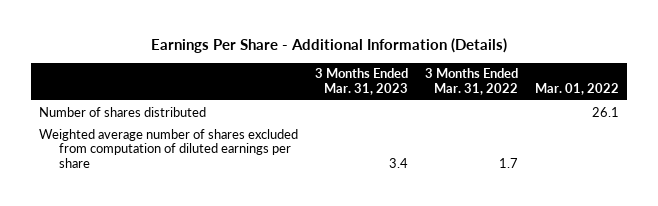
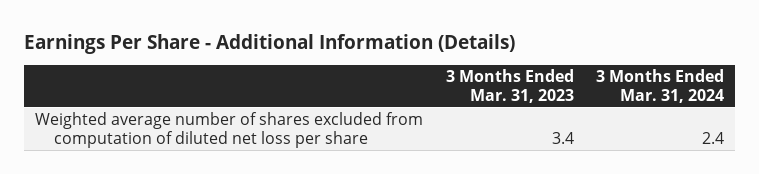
- | 3 Months Ended Mar. 31, 2023 | 3 Months Ended Mar. 31, 2022 | Mar. 01, 2022
+ | 3 Months Ended Mar. 31, 2023 | 3 Months Ended Mar. 31, 2024
- Number of shares distributed | | | 26.1
- Weighted average number of shares excluded from computation of diluted earnings per share | 3.4 | 1.7 |
+ Weighted average number of shares excluded from computation of diluted net loss per share | 3.4 | 2.4

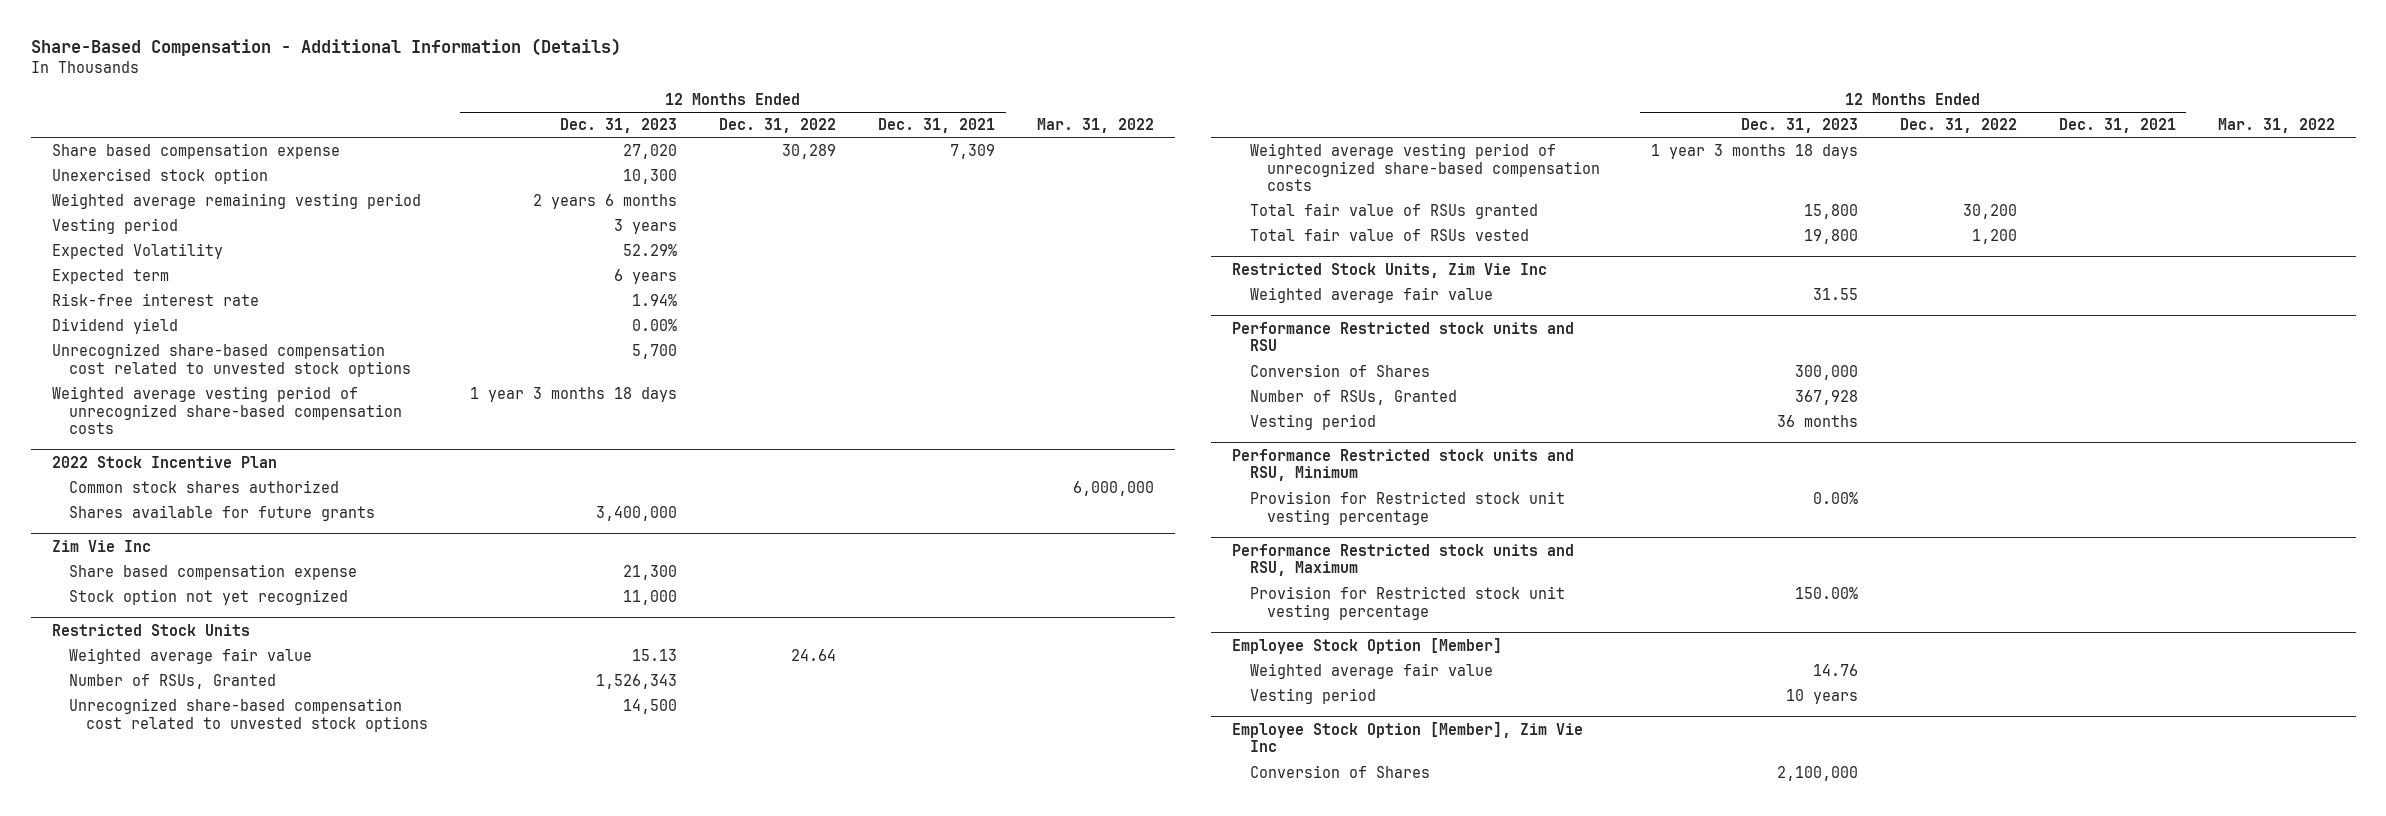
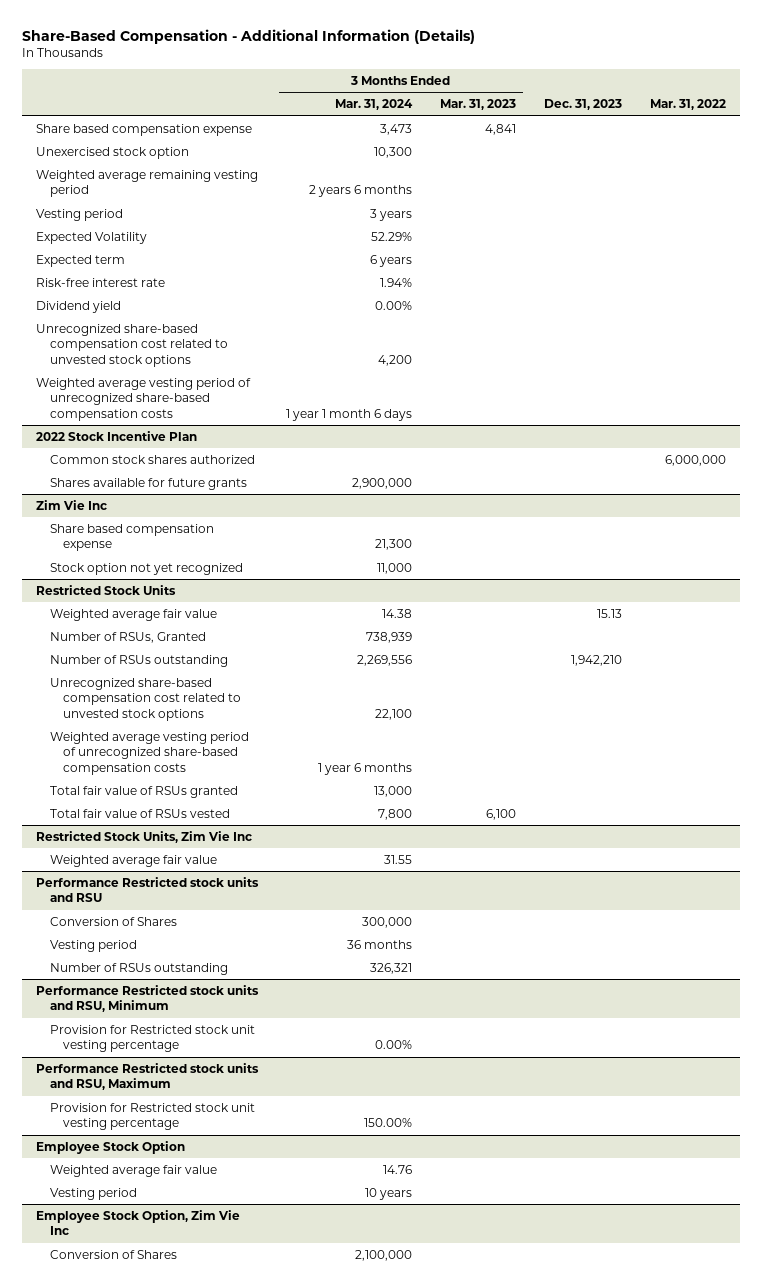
- | 12 Months Ended Dec. 31, 2023 | 12 Months Ended Dec. 31, 2022 | 12 Months Ended Dec. 31, 2021 | Mar. 31, 2022
+ | 3 Months Ended Mar. 31, 2024 | 3 Months Ended Mar. 31, 2023 | Dec. 31, 2023 | Mar. 31, 2022
@ Restricted Stock Units
+ Number of RSUs outstanding | 2,269,556 | | 1,942,210 |
@ Performance Restricted stock units and RSU
- Number of RSUs, Granted | 367,928 | | |
+ Number of RSUs outstanding | 326,321 | | |
- Employee Stock Option [Member]
+ Employee Stock Option
- Employee Stock Option [Member], Zim Vie Inc
+ Employee Stock Option, Zim Vie Inc

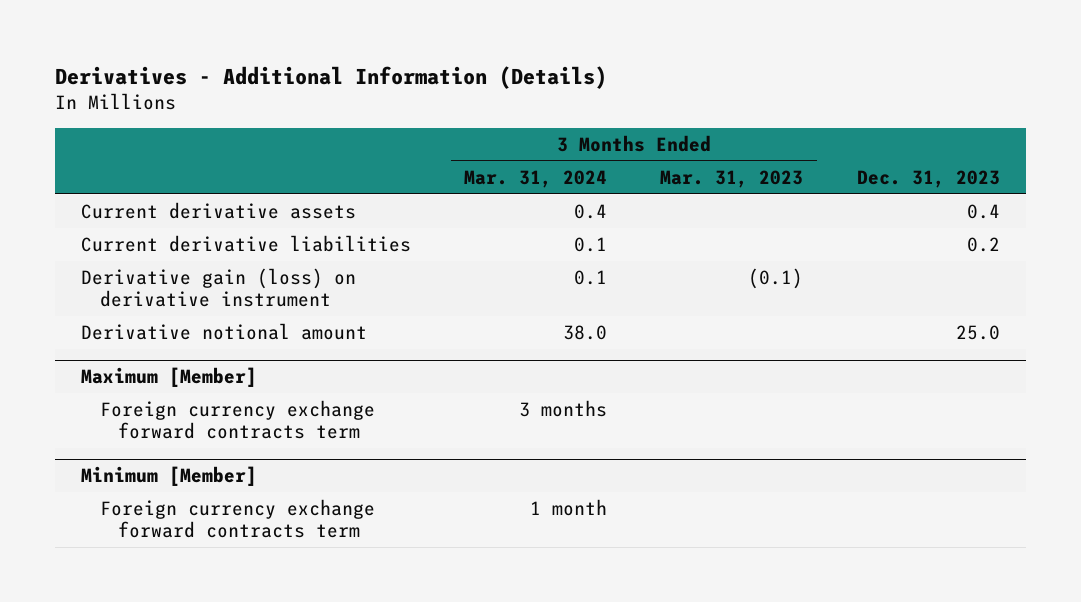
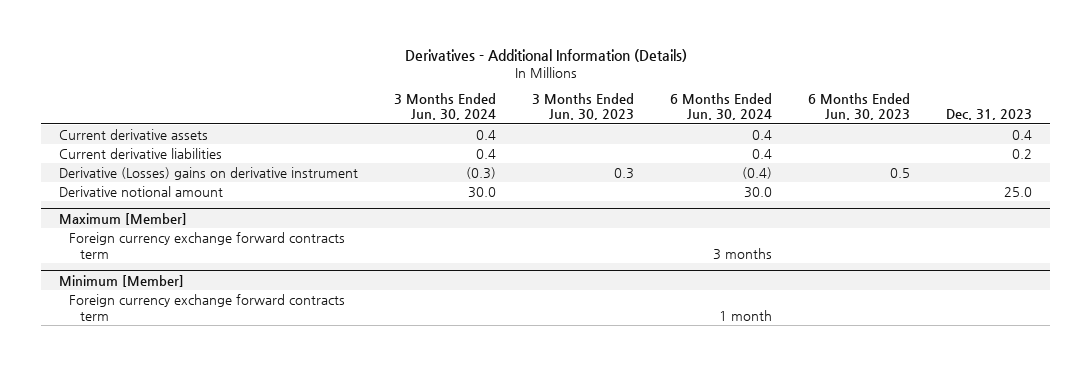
- | 3 Months Ended Mar. 31, 2024 | 3 Months Ended Mar. 31, 2023 | Dec. 31, 2023
+ | 3 Months Ended Jun. 30, 2024 | 3 Months Ended Jun. 30, 2023 | 6 Months Ended Jun. 30, 2024 | 6 Months Ended Jun. 30, 2023 | Dec. 31, 2023
- Derivative gain (loss) on derivative instrument | 0.1 | (0.1) |
+ Derivative (Losses) gains on derivative instrument | (0.3) | 0.3 | (0.4) | 0.5 |

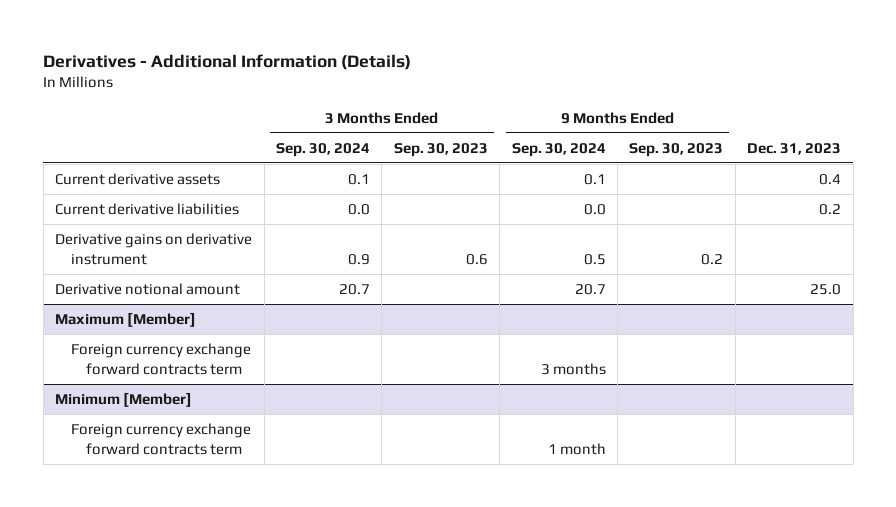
- | 3 Months Ended Jun. 30, 2024 | 3 Months Ended Jun. 30, 2023 | 6 Months Ended Jun. 30, 2024 | 6 Months Ended Jun. 30, 2023 | Dec. 31, 2023
+ | 3 Months Ended Sep. 30, 2024 | 3 Months Ended Sep. 30, 2023 | 9 Months Ended Sep. 30, 2024 | 9 Months Ended Sep. 30, 2023 | Dec. 31, 2023
- Derivative (Losses) gains on derivative instrument | (0.3) | 0.3 | (0.4) | 0.5 |
+ Derivative gains on derivative instrument | 0.9 | 0.6 | 0.5 | 0.2 |

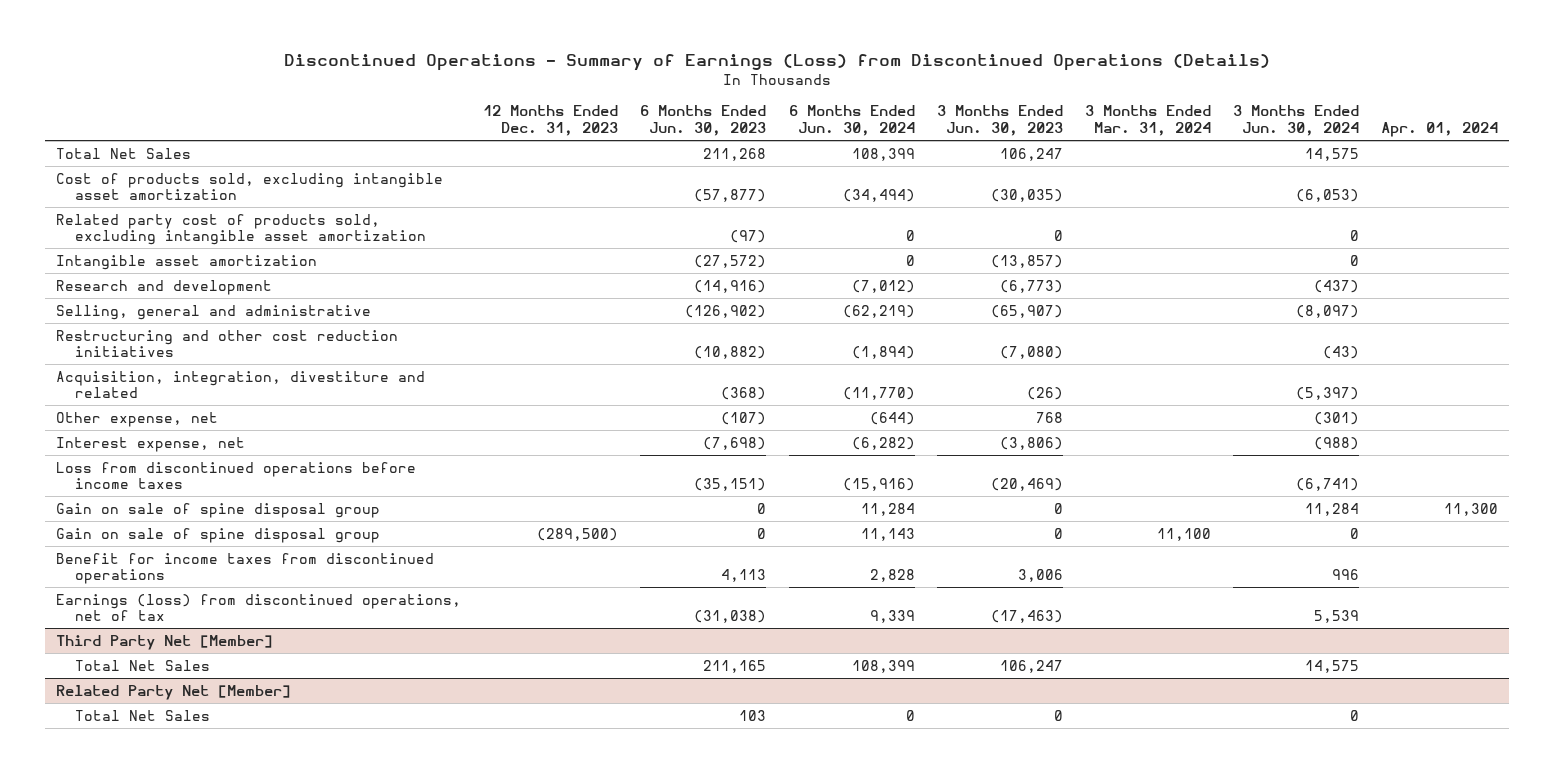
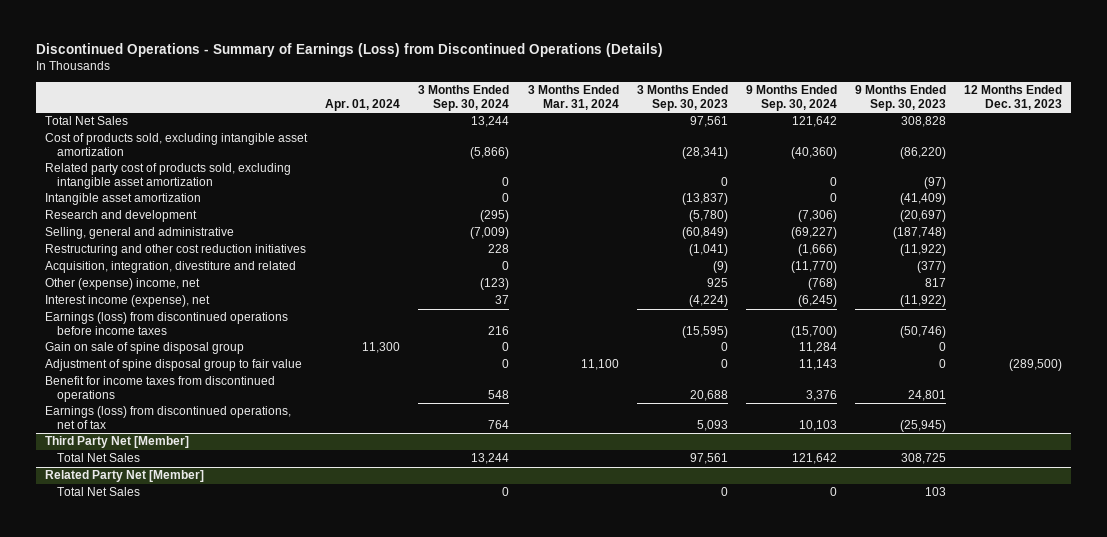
- | 12 Months Ended Dec. 31, 2023 | 6 Months Ended Jun. 30, 2023 | 6 Months Ended Jun. 30, 2024 | 3 Months Ended Jun. 30, 2023 | 3 Months Ended Mar. 31, 2024 | 3 Months Ended Jun. 30, 2024 | Apr. 01, 2024
+ | Apr. 01, 2024 | 3 Months Ended Sep. 30, 2024 | 3 Months Ended Mar. 31, 2024 | 3 Months Ended Sep. 30, 2023 | 9 Months Ended Sep. 30, 2024 | 9 Months Ended Sep. 30, 2023 | 12 Months Ended Dec. 31, 2023
- Other expense, net | | (107) | (644) | 768 | | (301) |
- Interest expense, net | | (7,698) | (6,282) | (3,806) | | (988) |
- Loss from discontinued operations before income taxes | | (35,151) | (15,916) | (20,469) | | (6,741) |
+ Other (expense) income, net | | (123) | | 925 | (768) | 817 |
+ Interest income (expense), net | | 37 | | (4,224) | (6,245) | (11,922) |
+ Earnings (loss) from discontinued operations before income taxes | | 216 | | (15,595) | (15,700) | (50,746) |
- Gain on sale of spine disposal group | (289,500) | 0 | 11,143 | 0 | 11,100 | 0 |
+ Adjustment of spine disposal group to fair value | | 0 | 11,100 | 0 | 11,143 | 0 | (289,500)

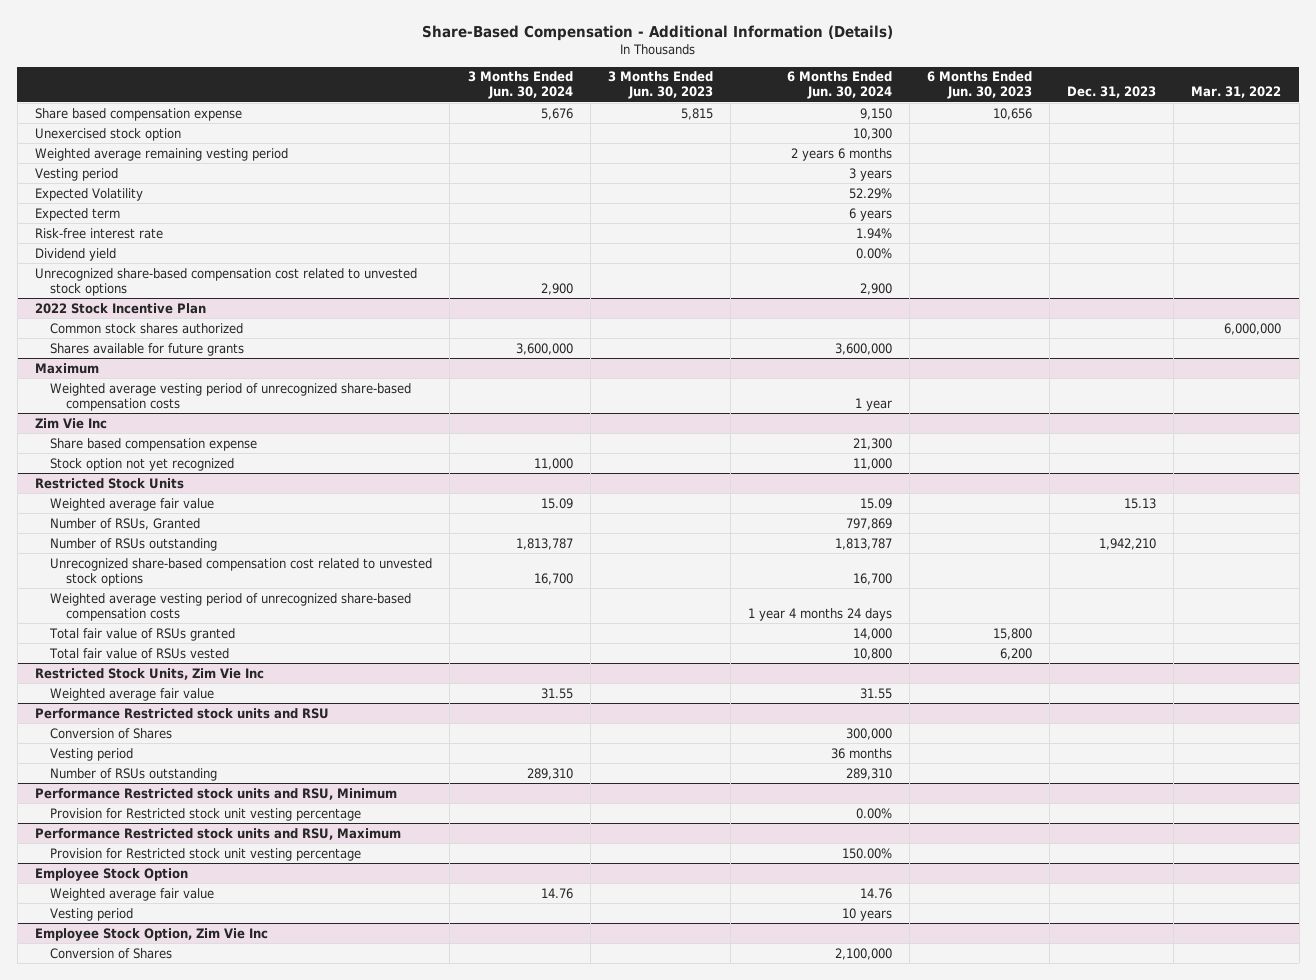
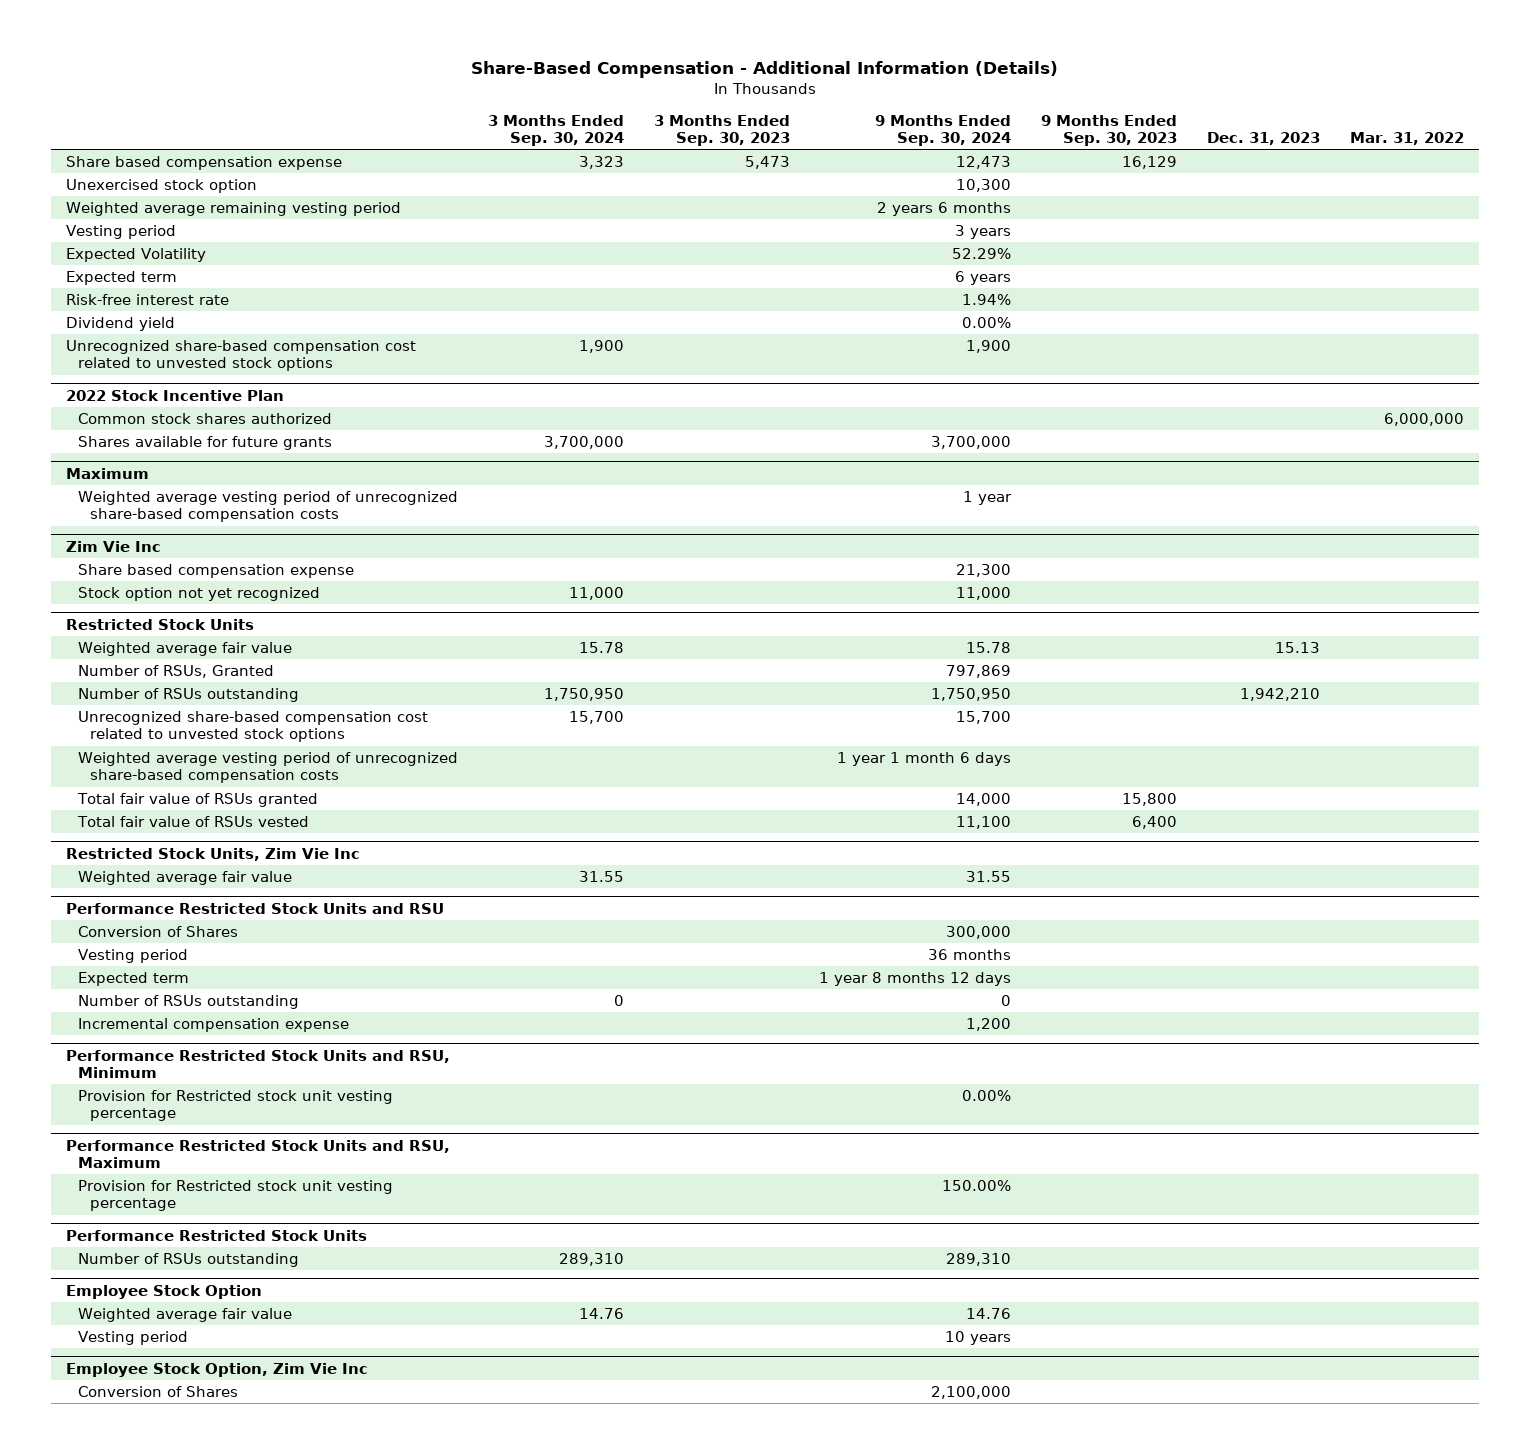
- | 3 Months Ended Jun. 30, 2024 | 3 Months Ended Jun. 30, 2023 | 6 Months Ended Jun. 30, 2024 | 6 Months Ended Jun. 30, 2023 | Dec. 31, 2023 | Mar. 31, 2022
+ | 3 Months Ended Sep. 30, 2024 | 3 Months Ended Sep. 30, 2023 | 9 Months Ended Sep. 30, 2024 | 9 Months Ended Sep. 30, 2023 | Dec. 31, 2023 | Mar. 31, 2022
- Performance Restricted stock units and RSU
+ Performance Restricted Stock Units and RSU
+ Expected term | | | 1 year 8 months 12 days | | |
- Performance Restricted stock units and RSU, Minimum
+ Incremental compensation expense | | | 1,200 | | |
+ Performance Restricted Stock Units and RSU, Minimum
- Performance Restricted stock units and RSU, Maximum
+ Performance Restricted Stock Units and RSU, Maximum
+ Performance Restricted Stock Units
+ Number of RSUs outstanding | 289,310 | | 289,310 | | |

